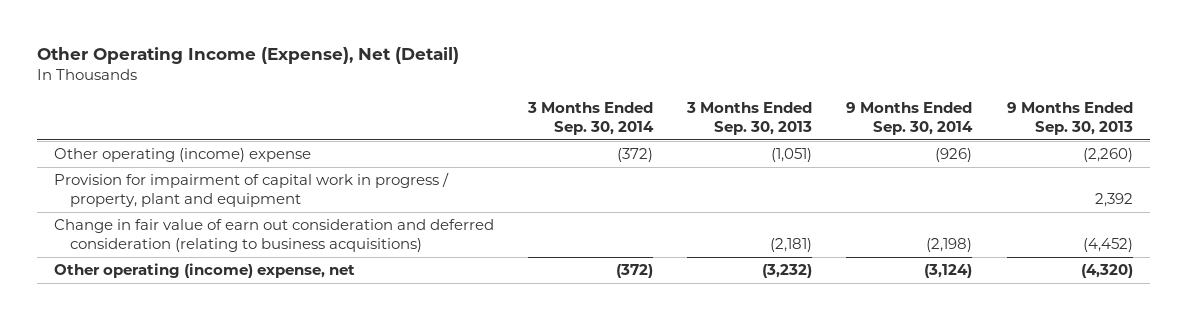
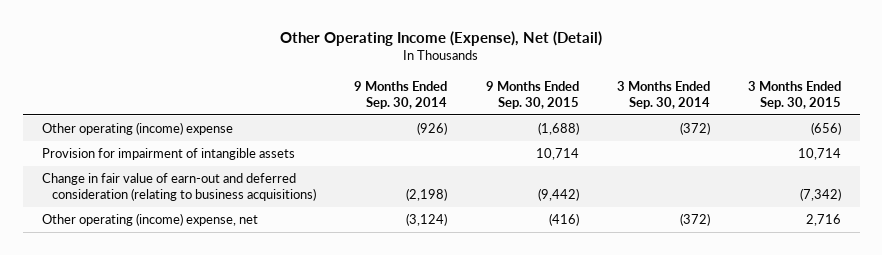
- | 3 Months Ended Sep. 30, 2014 | 3 Months Ended Sep. 30, 2013 | 9 Months Ended Sep. 30, 2014 | 9 Months Ended Sep. 30, 2013
+ | 9 Months Ended Sep. 30, 2014 | 9 Months Ended Sep. 30, 2015 | 3 Months Ended Sep. 30, 2014 | 3 Months Ended Sep. 30, 2015
- Provision for impairment of capital work in progress / property, plant and equipment | | | | 2,392
- Change in fair value of earn out consideration and deferred consideration (relating to business acquisitions) | | (2,181) | (2,198) | (4,452)
+ Provision for impairment of intangible assets | | 10,714 | | 10,714
+ Change in fair value of earn-out and deferred consideration (relating to business acquisitions) | (2,198) | (9,442) | | (7,342)

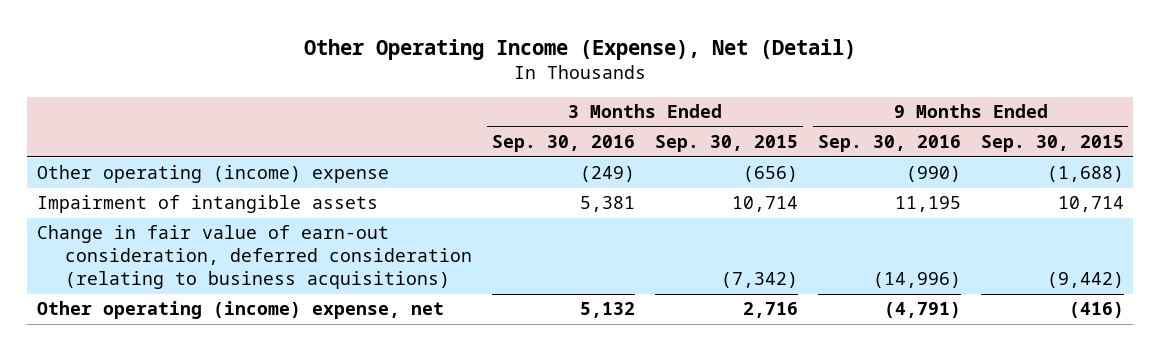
- | 9 Months Ended Sep. 30, 2014 | 9 Months Ended Sep. 30, 2015 | 3 Months Ended Sep. 30, 2014 | 3 Months Ended Sep. 30, 2015
+ | 3 Months Ended Sep. 30, 2016 | 3 Months Ended Sep. 30, 2015 | 9 Months Ended Sep. 30, 2016 | 9 Months Ended Sep. 30, 2015
- Provision for impairment of intangible assets | | 10,714 | | 10,714
- Change in fair value of earn-out and deferred consideration (relating to business acquisitions) | (2,198) | (9,442) | | (7,342)
+ Impairment of intangible assets | 5,381 | 10,714 | 11,195 | 10,714
+ Change in fair value of earn-out consideration, deferred consideration (relating to business acquisitions) | | (7,342) | (14,996) | (9,442)

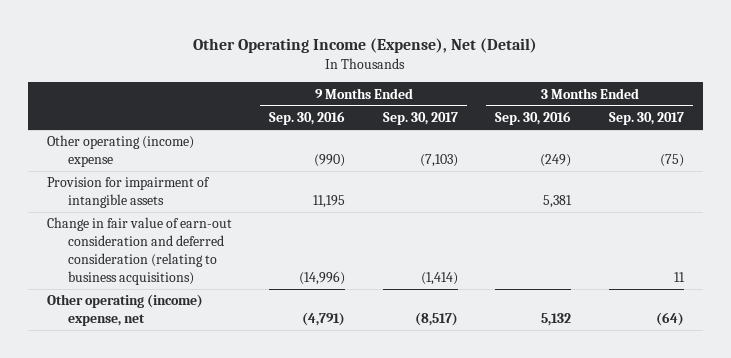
- | 3 Months Ended Sep. 30, 2016 | 3 Months Ended Sep. 30, 2015 | 9 Months Ended Sep. 30, 2016 | 9 Months Ended Sep. 30, 2015
+ | 9 Months Ended Sep. 30, 2016 | 9 Months Ended Sep. 30, 2017 | 3 Months Ended Sep. 30, 2016 | 3 Months Ended Sep. 30, 2017
- Impairment of intangible assets | 5,381 | 10,714 | 11,195 | 10,714
- Change in fair value of earn-out consideration, deferred consideration (relating to business acquisitions) | | (7,342) | (14,996) | (9,442)
+ Provision for impairment of intangible assets | 11,195 | | 5,381 |
+ Change in fair value of earn-out consideration and deferred consideration (relating to business acquisitions) | (14,996) | (1,414) | | 11

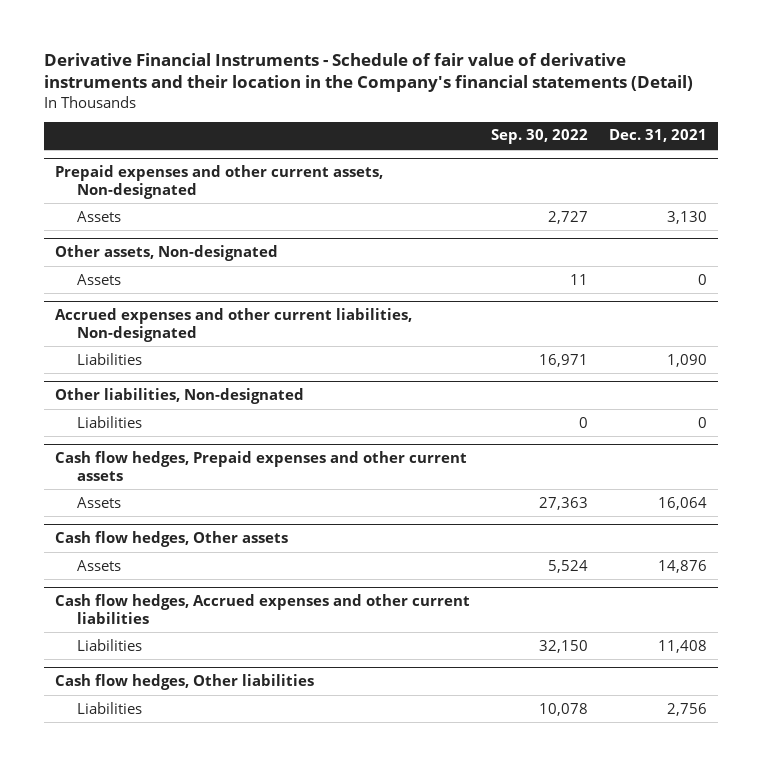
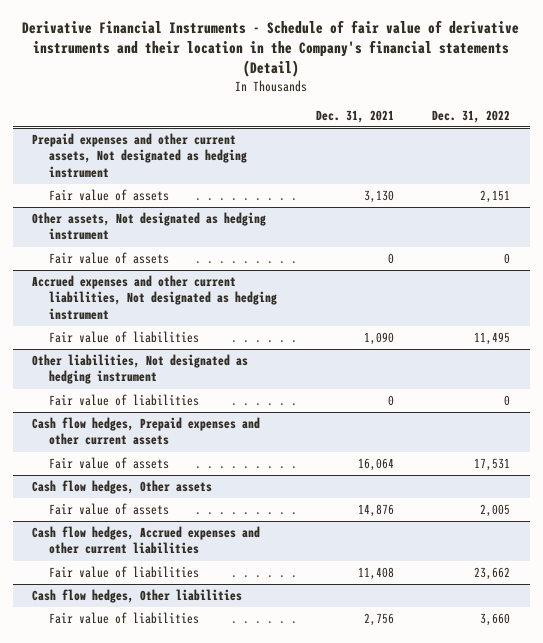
- | Sep. 30, 2022 | Dec. 31, 2021
+ | Dec. 31, 2021 | Dec. 31, 2022
- Prepaid expenses and other current assets, Non-designated
- Assets | 2,727 | 3,130
- Other assets, Non-designated
- Assets | 11 | 0
- Accrued expenses and other current liabilities, Non-designated
- Liabilities | 16,971 | 1,090
- Other liabilities, Non-designated
- Liabilities | 0 | 0
+ Prepaid expenses and other current assets, Not designated as hedging instrument
+ Fair value of assets | 3,130 | 2,151
+ Other assets, Not designated as hedging instrument
+ Fair value of assets | 0 | 0
+ Accrued expenses and other current liabilities, Not designated as hedging instrument
+ Fair value of liabilities | 1,090 | 11,495
+ Other liabilities, Not designated as hedging instrument
+ Fair value of liabilities | 0 | 0
@ Cash flow hedges, Prepaid expenses and other current assets
- Assets | 27,363 | 16,064
+ Fair value of assets | 16,064 | 17,531
@ Cash flow hedges, Other assets
- Assets | 5,524 | 14,876
+ Fair value of assets | 14,876 | 2,005
@ Cash flow hedges, Accrued expenses and other current liabilities
- Liabilities | 32,150 | 11,408
+ Fair value of liabilities | 11,408 | 23,662
@ Cash flow hedges, Other liabilities
- Liabilities | 10,078 | 2,756
+ Fair value of liabilities | 2,756 | 3,660

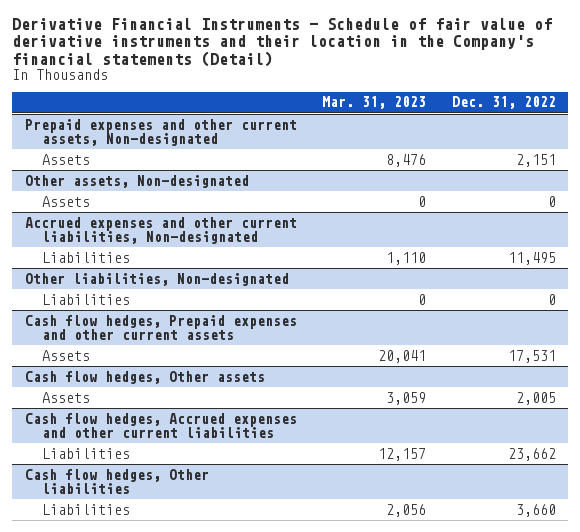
- | Dec. 31, 2021 | Dec. 31, 2022
+ | Mar. 31, 2023 | Dec. 31, 2022
- Prepaid expenses and other current assets, Not designated as hedging instrument
- Fair value of assets | 3,130 | 2,151
- Other assets, Not designated as hedging instrument
- Fair value of assets | 0 | 0
- Accrued expenses and other current liabilities, Not designated as hedging instrument
- Fair value of liabilities | 1,090 | 11,495
- Other liabilities, Not designated as hedging instrument
- Fair value of liabilities | 0 | 0
+ Prepaid expenses and other current assets, Non-designated
+ Assets | 8,476 | 2,151
+ Other assets, Non-designated
+ Assets | 0 | 0
+ Accrued expenses and other current liabilities, Non-designated
+ Liabilities | 1,110 | 11,495
+ Other liabilities, Non-designated
+ Liabilities | 0 | 0
@ Cash flow hedges, Prepaid expenses and other current assets
- Fair value of assets | 16,064 | 17,531
+ Assets | 20,041 | 17,531
@ Cash flow hedges, Other assets
- Fair value of assets | 14,876 | 2,005
+ Assets | 3,059 | 2,005
@ Cash flow hedges, Accrued expenses and other current liabilities
- Fair value of liabilities | 11,408 | 23,662
+ Liabilities | 12,157 | 23,662
@ Cash flow hedges, Other liabilities
- Fair value of liabilities | 2,756 | 3,660
+ Liabilities | 2,056 | 3,660

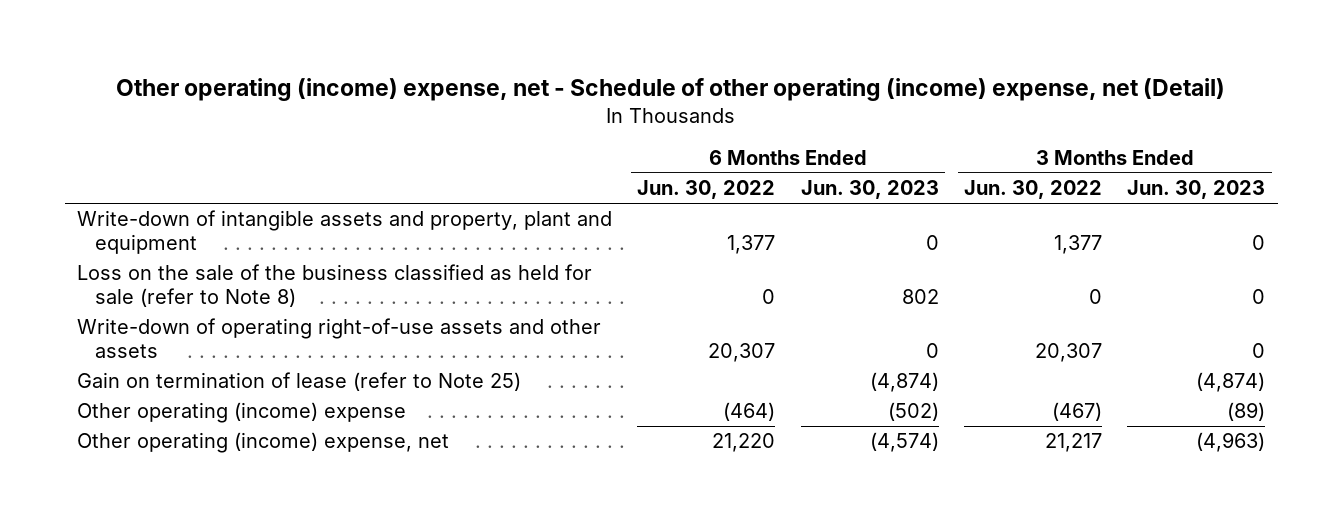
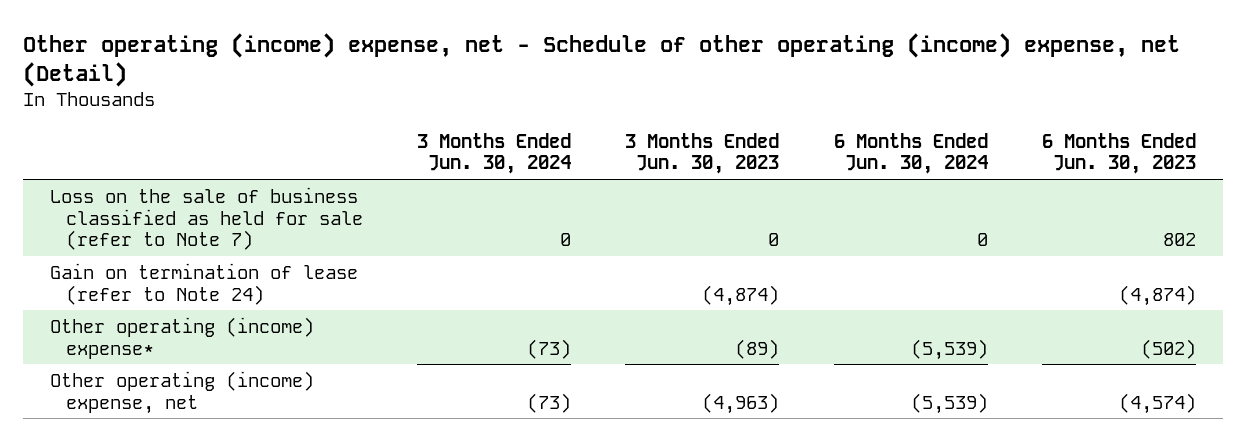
- | 6 Months Ended Jun. 30, 2022 | 6 Months Ended Jun. 30, 2023 | 3 Months Ended Jun. 30, 2022 | 3 Months Ended Jun. 30, 2023
+ | 3 Months Ended Jun. 30, 2024 | 3 Months Ended Jun. 30, 2023 | 6 Months Ended Jun. 30, 2024 | 6 Months Ended Jun. 30, 2023
- Write-down of intangible assets and property, plant and equipment | 1,377 | 0 | 1,377 | 0
- Loss on the sale of the business classified as held for sale (refer to Note 8) | 0 | 802 | 0 | 0
- Write-down of operating right-of-use assets and other assets | 20,307 | 0 | 20,307 | 0
- Gain on termination of lease (refer to Note 25) | | (4,874) | | (4,874)
- Other operating (income) expense | (464) | (502) | (467) | (89)
+ Loss on the sale of business classified as held for sale (refer to Note 7) | 0 | 0 | 0 | 802
+ Gain on termination of lease (refer to Note 24) | | (4,874) | | (4,874)
+ Other operating (income) expense* | (73) | (89) | (5,539) | (502)

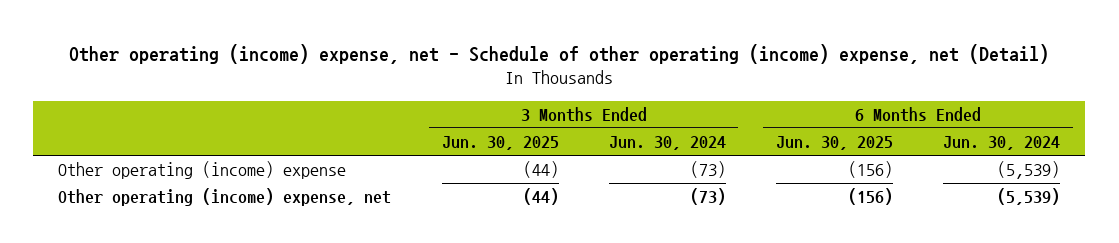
- | 3 Months Ended Jun. 30, 2024 | 3 Months Ended Jun. 30, 2023 | 6 Months Ended Jun. 30, 2024 | 6 Months Ended Jun. 30, 2023
+ | 3 Months Ended Jun. 30, 2025 | 3 Months Ended Jun. 30, 2024 | 6 Months Ended Jun. 30, 2025 | 6 Months Ended Jun. 30, 2024
- Loss on the sale of business classified as held for sale (refer to Note 7) | 0 | 0 | 0 | 802
- Gain on termination of lease (refer to Note 24) | | (4,874) | | (4,874)
- Other operating (income) expense* | (73) | (89) | (5,539) | (502)
+ Other operating (income) expense | (44) | (73) | (156) | (5,539)

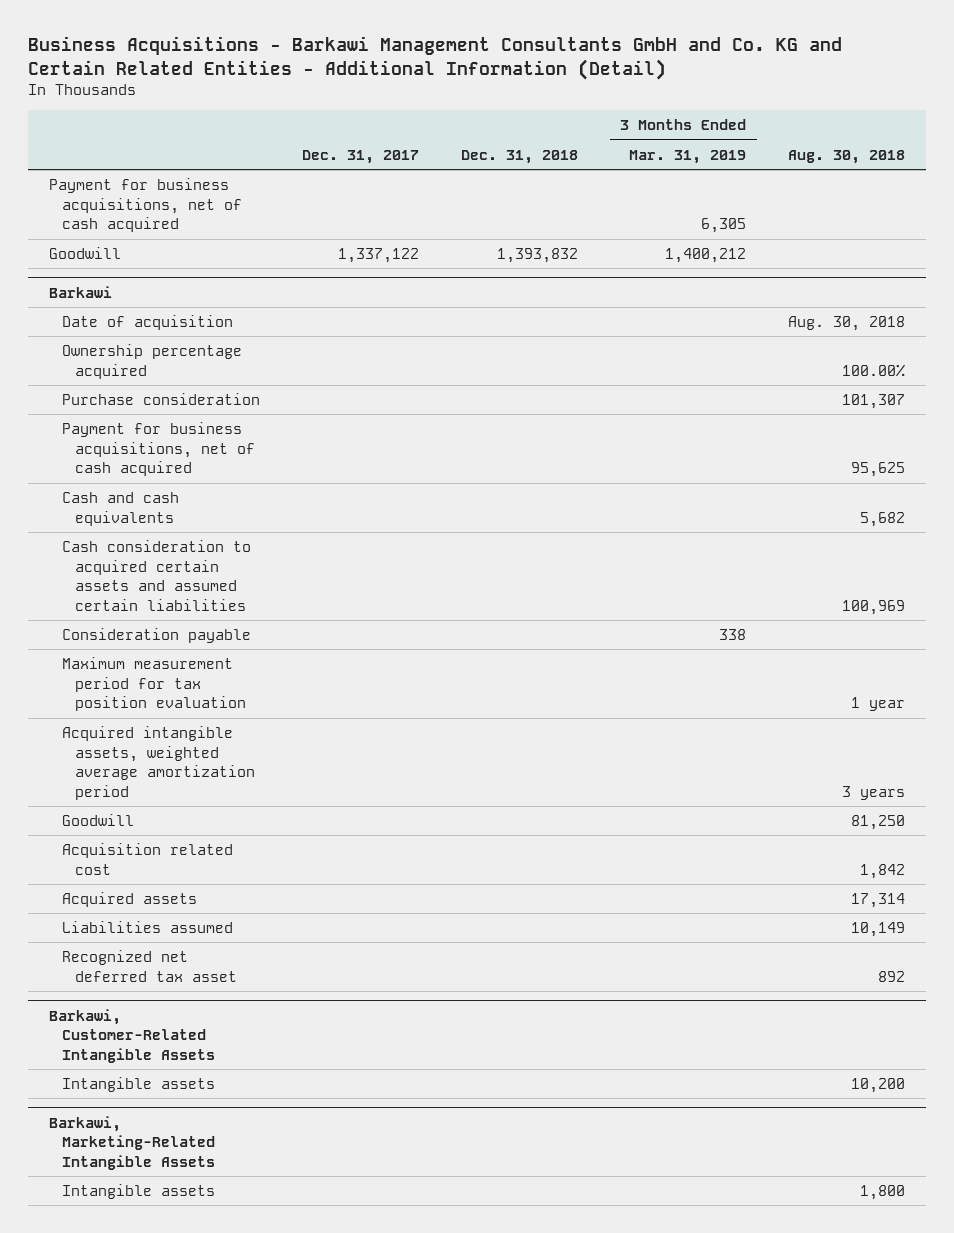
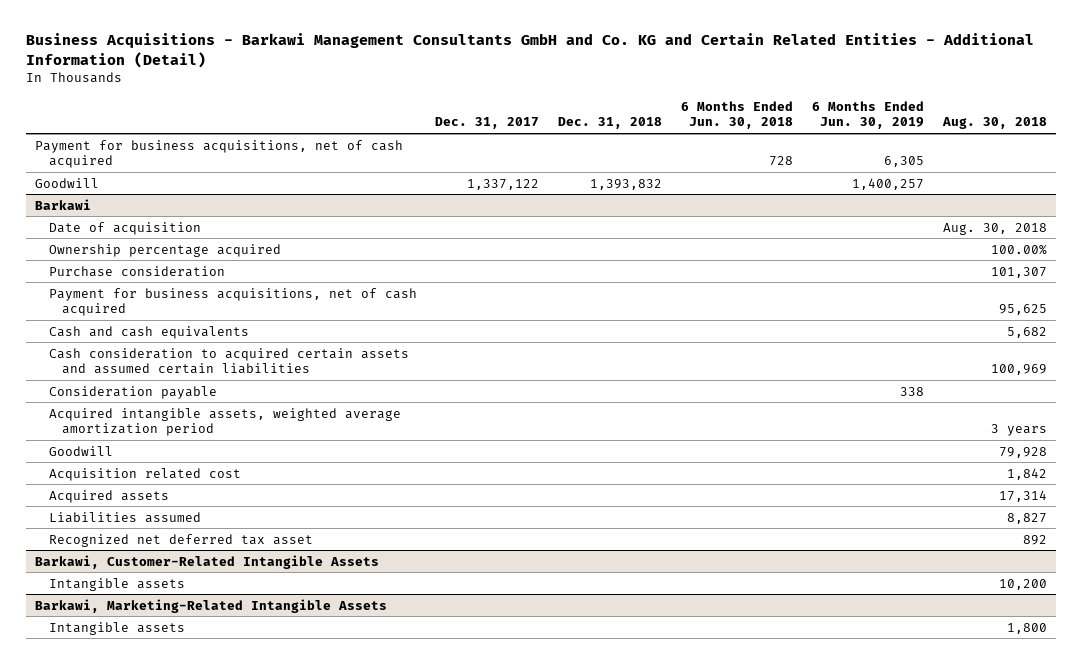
- | Dec. 31, 2017 | Dec. 31, 2018 | 3 Months Ended Mar. 31, 2019 | Aug. 30, 2018
+ | Dec. 31, 2017 | Dec. 31, 2018 | 6 Months Ended Jun. 30, 2018 | 6 Months Ended Jun. 30, 2019 | Aug. 30, 2018
@ Barkawi
- Maximum measurement period for tax position evaluation | | | | 1 year
- Goodwill | | | | 81,250
+ Goodwill | | | | | 79,928
- Liabilities assumed | | | | 10,149
+ Liabilities assumed | | | | | 8,827

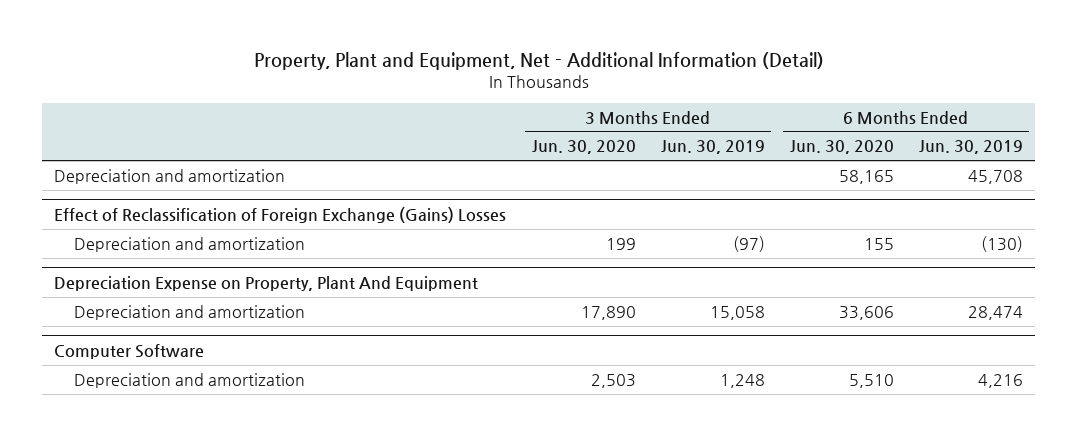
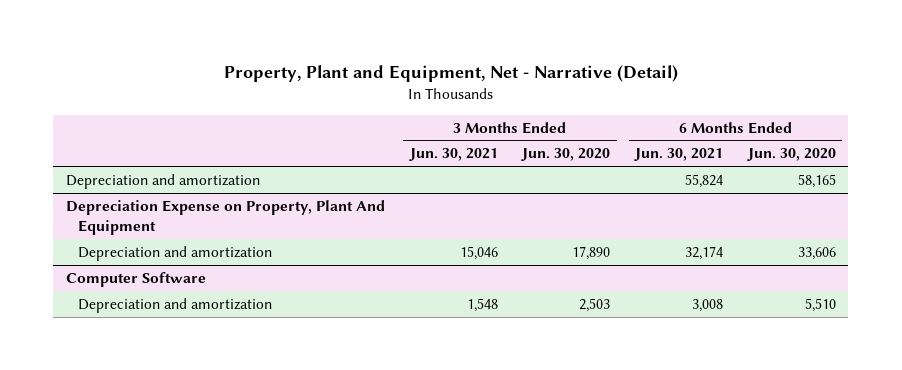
- Property, Plant and Equipment, Net - Additional Information (Detail)
+ Property, Plant and Equipment, Net - Narrative (Detail)
- | 3 Months Ended Jun. 30, 2020 | 3 Months Ended Jun. 30, 2019 | 6 Months Ended Jun. 30, 2020 | 6 Months Ended Jun. 30, 2019
+ | 3 Months Ended Jun. 30, 2021 | 3 Months Ended Jun. 30, 2020 | 6 Months Ended Jun. 30, 2021 | 6 Months Ended Jun. 30, 2020
- Effect of Reclassification of Foreign Exchange (Gains) Losses
- Depreciation and amortization | 199 | (97) | 155 | (130)

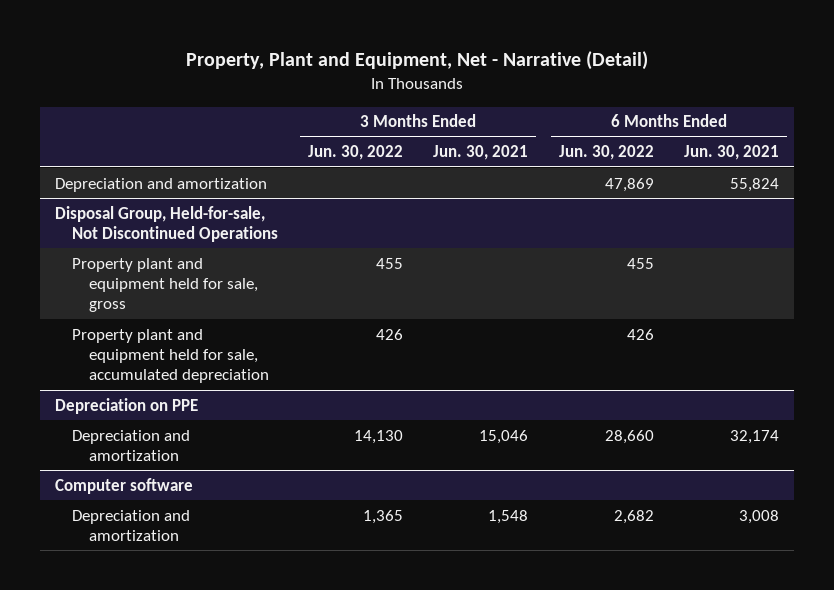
- | 3 Months Ended Jun. 30, 2021 | 3 Months Ended Jun. 30, 2020 | 6 Months Ended Jun. 30, 2021 | 6 Months Ended Jun. 30, 2020
+ | 3 Months Ended Jun. 30, 2022 | 3 Months Ended Jun. 30, 2021 | 6 Months Ended Jun. 30, 2022 | 6 Months Ended Jun. 30, 2021
- Depreciation Expense on Property, Plant And Equipment
+ Disposal Group, Held-for-sale, Not Discontinued Operations
+ Property plant and equipment held for sale, gross | 455 | | 455 |
+ Property plant and equipment held for sale, accumulated depreciation | 426 | | 426 |
+ Depreciation on PPE
- Computer Software
+ Computer software

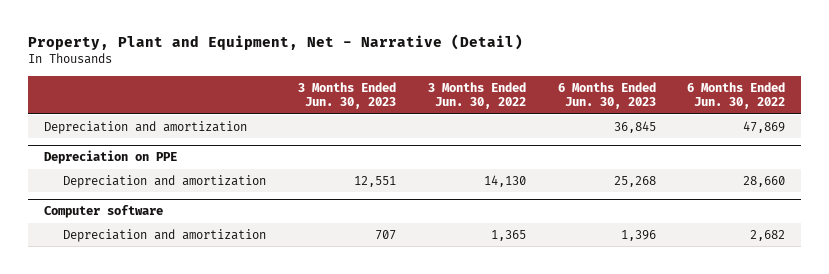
- | 3 Months Ended Jun. 30, 2022 | 3 Months Ended Jun. 30, 2021 | 6 Months Ended Jun. 30, 2022 | 6 Months Ended Jun. 30, 2021
+ | 3 Months Ended Jun. 30, 2023 | 3 Months Ended Jun. 30, 2022 | 6 Months Ended Jun. 30, 2023 | 6 Months Ended Jun. 30, 2022
- Disposal Group, Held-for-sale, Not Discontinued Operations
- Property plant and equipment held for sale, gross | 455 | | 455 |
- Property plant and equipment held for sale, accumulated depreciation | 426 | | 426 |

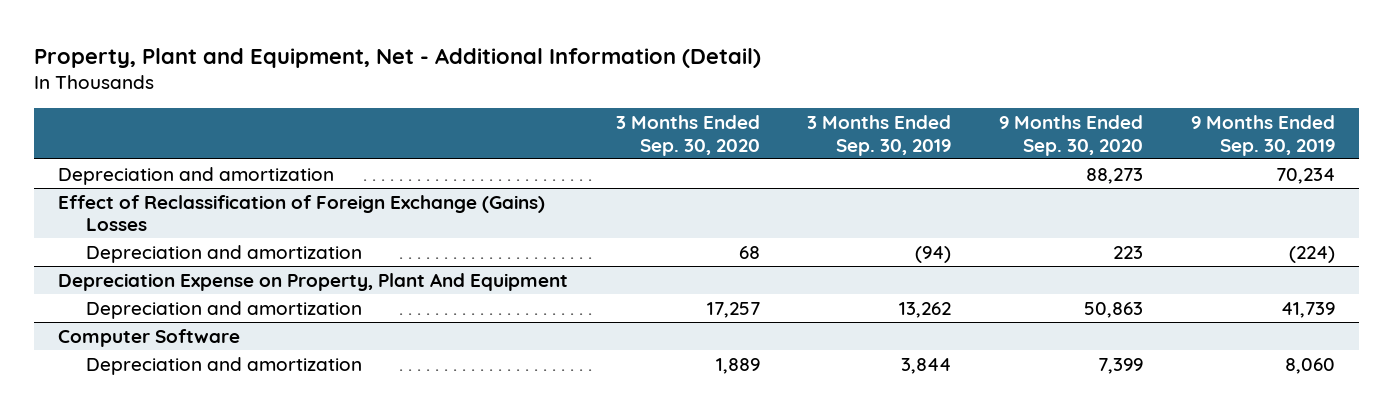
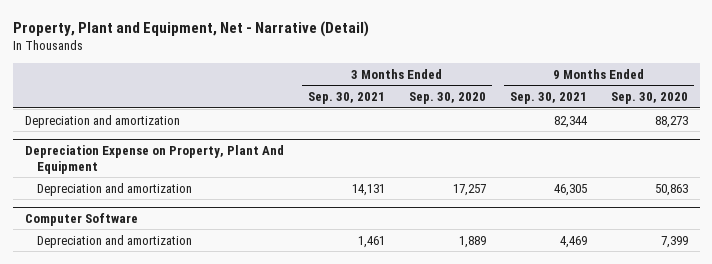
- Property, Plant and Equipment, Net - Additional Information (Detail)
+ Property, Plant and Equipment, Net - Narrative (Detail)
- | 3 Months Ended Sep. 30, 2020 | 3 Months Ended Sep. 30, 2019 | 9 Months Ended Sep. 30, 2020 | 9 Months Ended Sep. 30, 2019
+ | 3 Months Ended Sep. 30, 2021 | 3 Months Ended Sep. 30, 2020 | 9 Months Ended Sep. 30, 2021 | 9 Months Ended Sep. 30, 2020
- Effect of Reclassification of Foreign Exchange (Gains) Losses
- Depreciation and amortization | 68 | (94) | 223 | (224)

